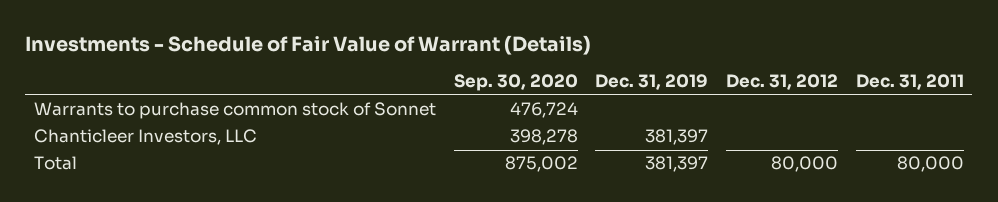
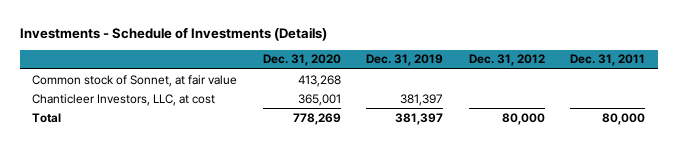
- Investments - Schedule of Fair Value of Warrant (Details)
+ Investments - Schedule of Investments (Details)
- | Sep. 30, 2020 | Dec. 31, 2019 | Dec. 31, 2012 | Dec. 31, 2011
+ | Dec. 31, 2020 | Dec. 31, 2019 | Dec. 31, 2012 | Dec. 31, 2011
- Warrants to purchase common stock of Sonnet | 476,724 | | |
- Chanticleer Investors, LLC | 398,278 | 381,397 | |
+ Common stock of Sonnet, at fair value | 413,268 | | |
+ Chanticleer Investors, LLC, at cost | 365,001 | 381,397 | |

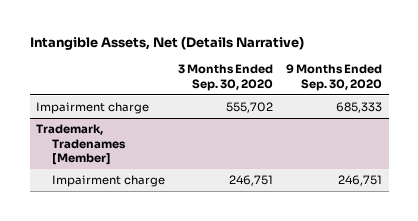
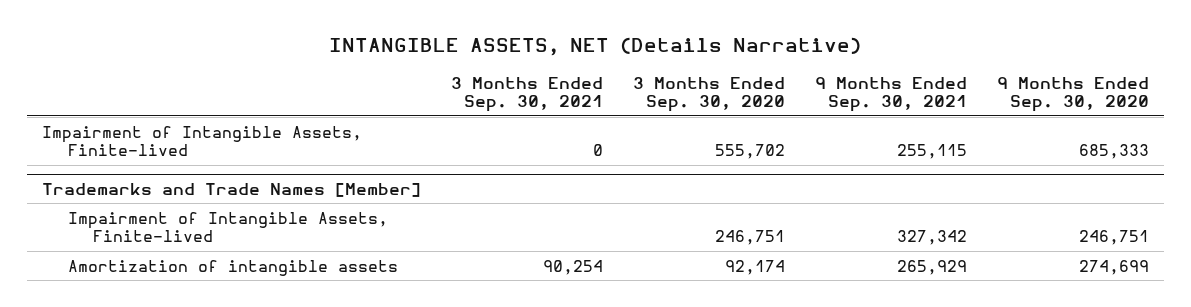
- Intangible Assets, Net (Details Narrative)
+ INTANGIBLE ASSETS, NET (Details Narrative)
- | 3 Months Ended Sep. 30, 2020 | 9 Months Ended Sep. 30, 2020
+ | 3 Months Ended Sep. 30, 2021 | 3 Months Ended Sep. 30, 2020 | 9 Months Ended Sep. 30, 2021 | 9 Months Ended Sep. 30, 2020
- Impairment charge | 555,702 | 685,333
- Trademark, Tradenames [Member]
- Impairment charge | 246,751 | 246,751
+ Impairment of Intangible Assets, Finite-lived | 0 | 555,702 | 255,115 | 685,333
+ Trademarks and Trade Names [Member]
+ Impairment of Intangible Assets, Finite-lived | | 246,751 | 327,342 | 246,751
+ Amortization of intangible assets | 90,254 | 92,174 | 265,929 | 274,699

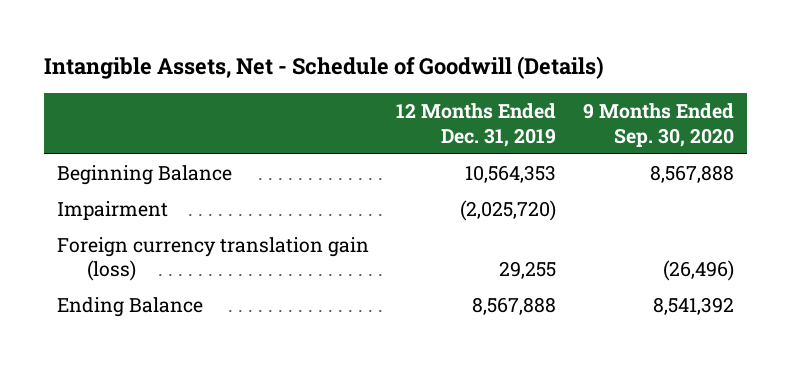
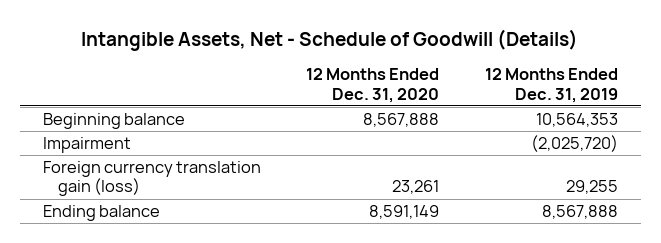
- | 12 Months Ended Dec. 31, 2019 | 9 Months Ended Sep. 30, 2020
+ | 12 Months Ended Dec. 31, 2020 | 12 Months Ended Dec. 31, 2019
- Beginning Balance | 10,564,353 | 8,567,888
+ Beginning balance | 8,567,888 | 10,564,353
- Ending Balance | 8,567,888 | 8,541,392
+ Ending balance | 8,591,149 | 8,567,888

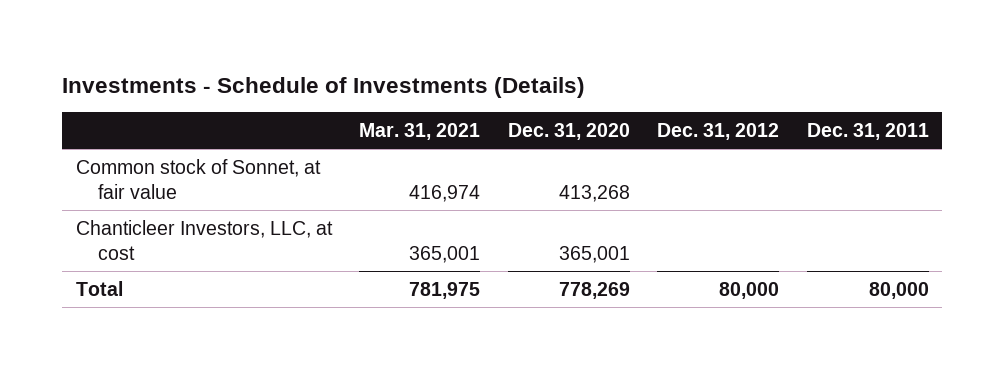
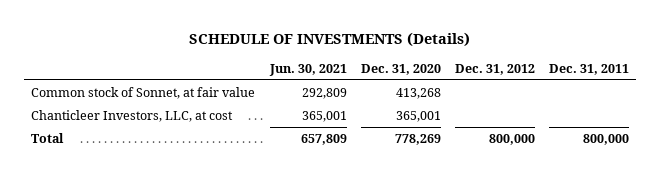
- Investments - Schedule of Investments (Details)
+ SCHEDULE OF INVESTMENTS (Details)
- | Mar. 31, 2021 | Dec. 31, 2020 | Dec. 31, 2012 | Dec. 31, 2011
+ | Jun. 30, 2021 | Dec. 31, 2020 | Dec. 31, 2012 | Dec. 31, 2011
- Total | 781,975 | 778,269 | 80,000 | 80,000
+ Total | 657,809 | 778,269 | 800,000 | 800,000

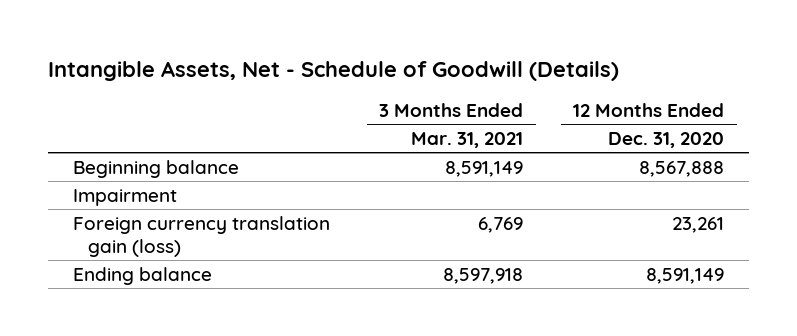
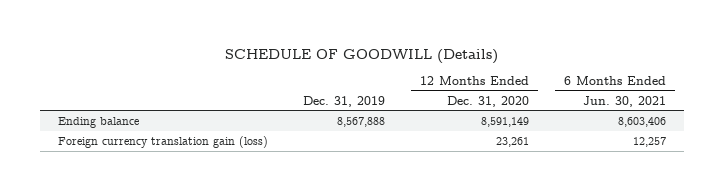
- Intangible Assets, Net - Schedule of Goodwill (Details)
+ SCHEDULE OF GOODWILL (Details)
- | 3 Months Ended Mar. 31, 2021 | 12 Months Ended Dec. 31, 2020
+ | Dec. 31, 2019 | 12 Months Ended Dec. 31, 2020 | 6 Months Ended Jun. 30, 2021
- Beginning balance | 8,591,149 | 8,567,888
- Impairment
moved down: Foreign currency translation gain (loss) | | 23,261 | 12,257

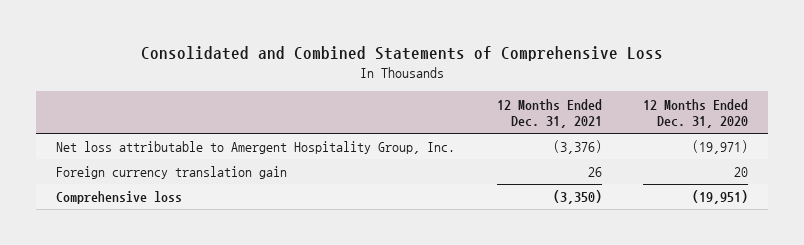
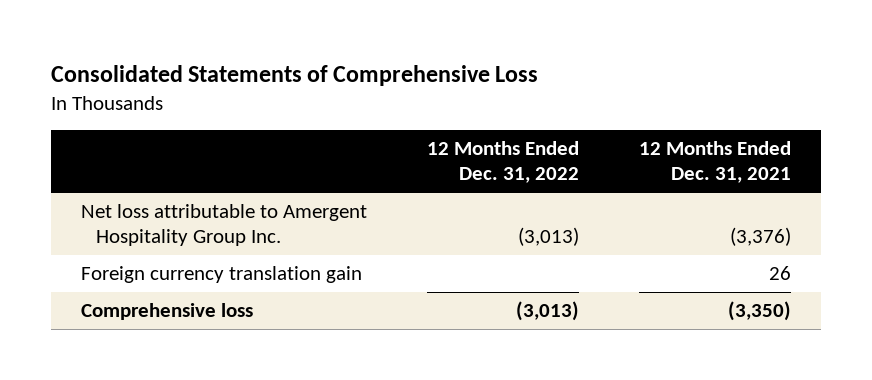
- Consolidated and Combined Statements of Comprehensive Loss
+ Consolidated Statements of Comprehensive Loss
- | 12 Months Ended Dec. 31, 2021 | 12 Months Ended Dec. 31, 2020
+ | 12 Months Ended Dec. 31, 2022 | 12 Months Ended Dec. 31, 2021
- Net loss attributable to Amergent Hospitality Group, Inc. | (3,376) | (19,971)
+ Net loss attributable to Amergent Hospitality Group Inc. | (3,013) | (3,376)

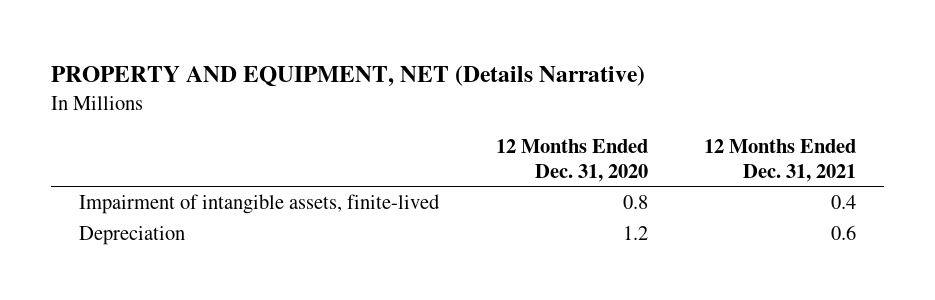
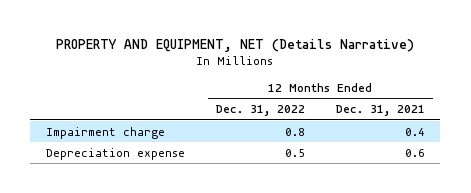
- | 12 Months Ended Dec. 31, 2020 | 12 Months Ended Dec. 31, 2021
+ | 12 Months Ended Dec. 31, 2022 | 12 Months Ended Dec. 31, 2021
- Impairment of intangible assets, finite-lived | 0.8 | 0.4
- Depreciation | 1.2 | 0.6
+ Impairment charge | 0.8 | 0.4
+ Depreciation expense | 0.5 | 0.6

